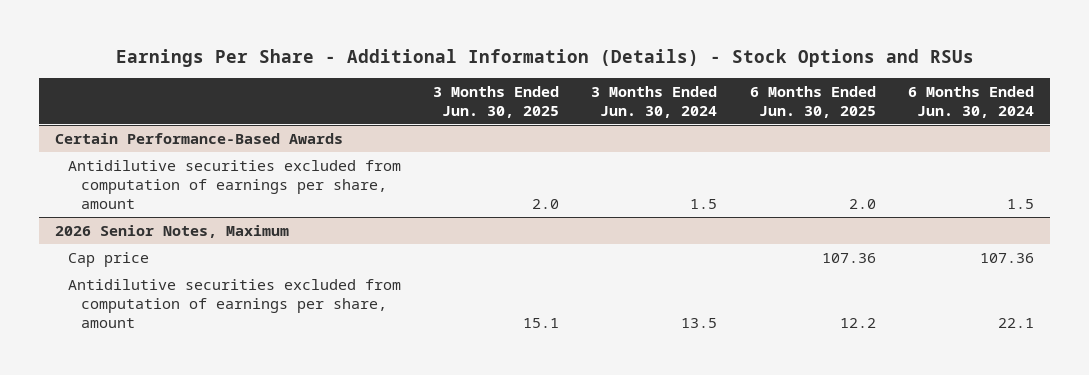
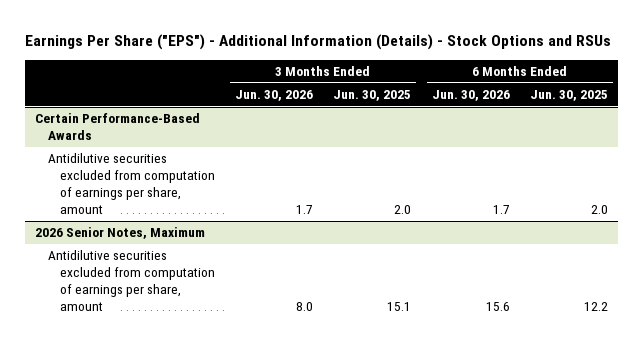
- Earnings Per Share - Additional Information (Details) - Stock Options and RSUs
+ Earnings Per Share ("EPS") - Additional Information (Details) - Stock Options and RSUs
- | 3 Months Ended Jun. 30, 2025 | 3 Months Ended Jun. 30, 2024 | 6 Months Ended Jun. 30, 2025 | 6 Months Ended Jun. 30, 2024
+ | 3 Months Ended Jun. 30, 2026 | 3 Months Ended Jun. 30, 2025 | 6 Months Ended Jun. 30, 2026 | 6 Months Ended Jun. 30, 2025
@ 2026 Senior Notes, Maximum
- Cap price | | | 107.36 | 107.36

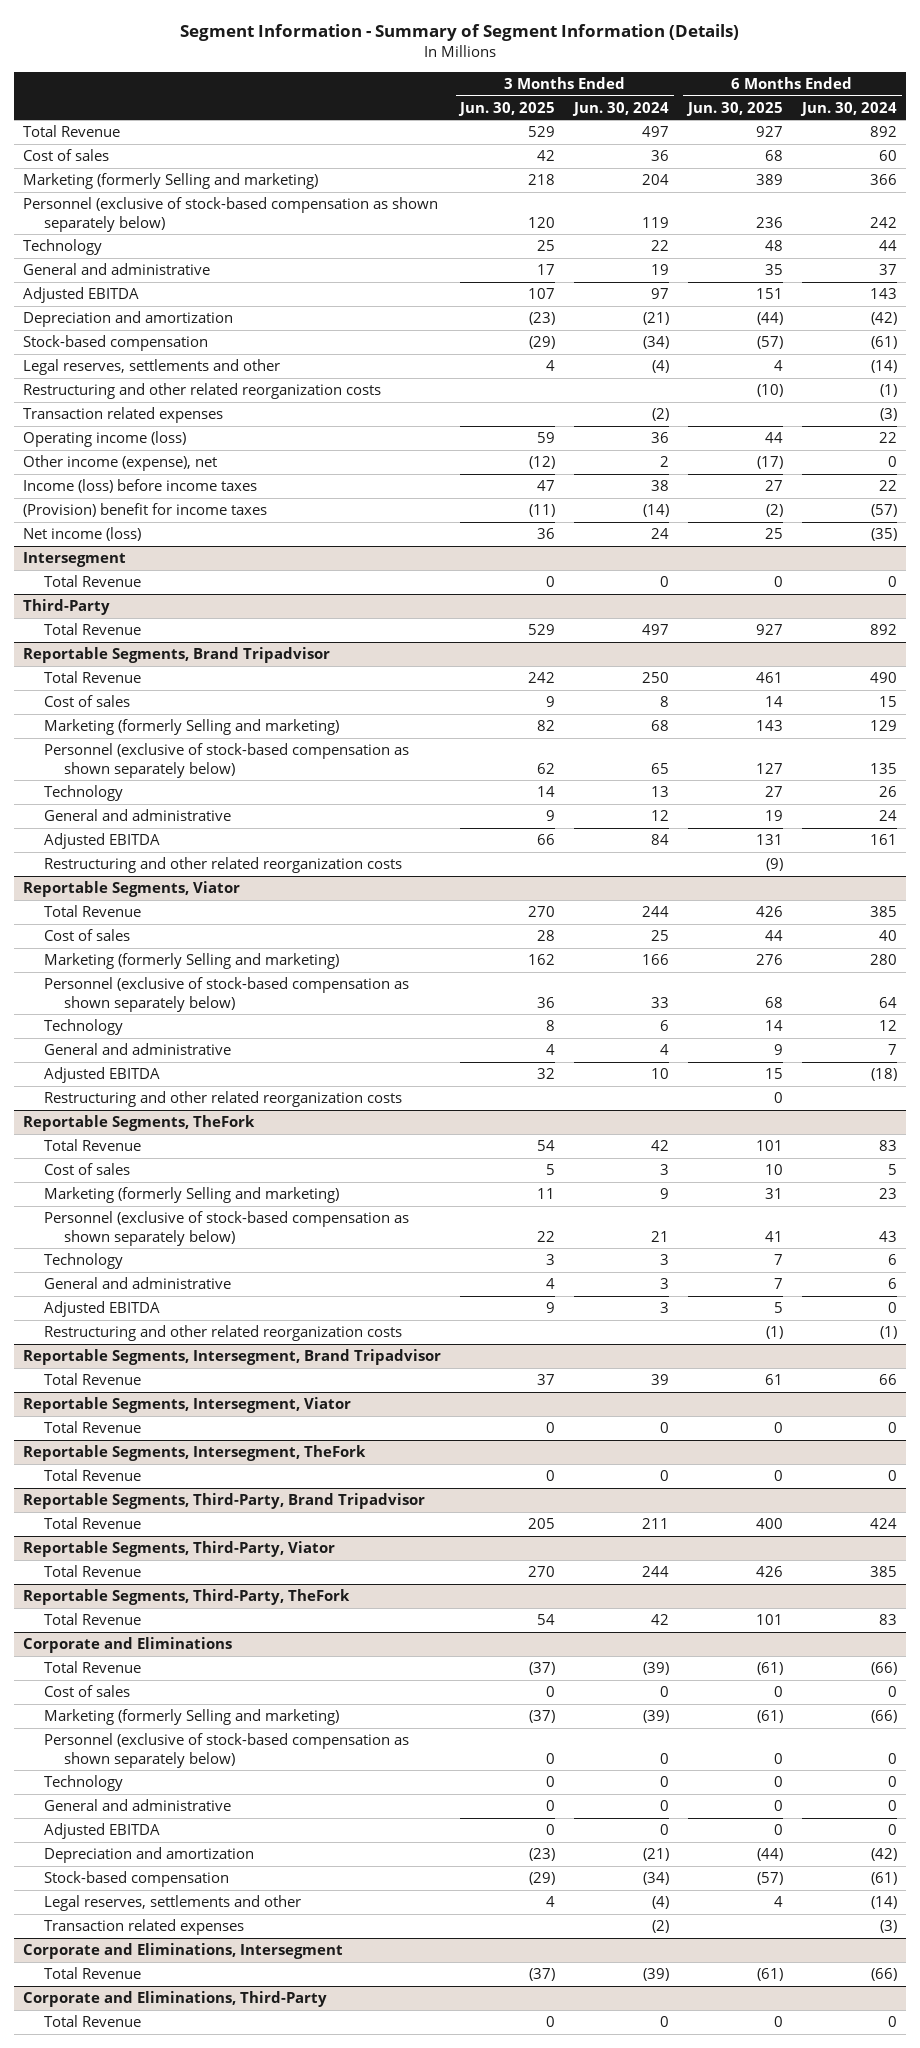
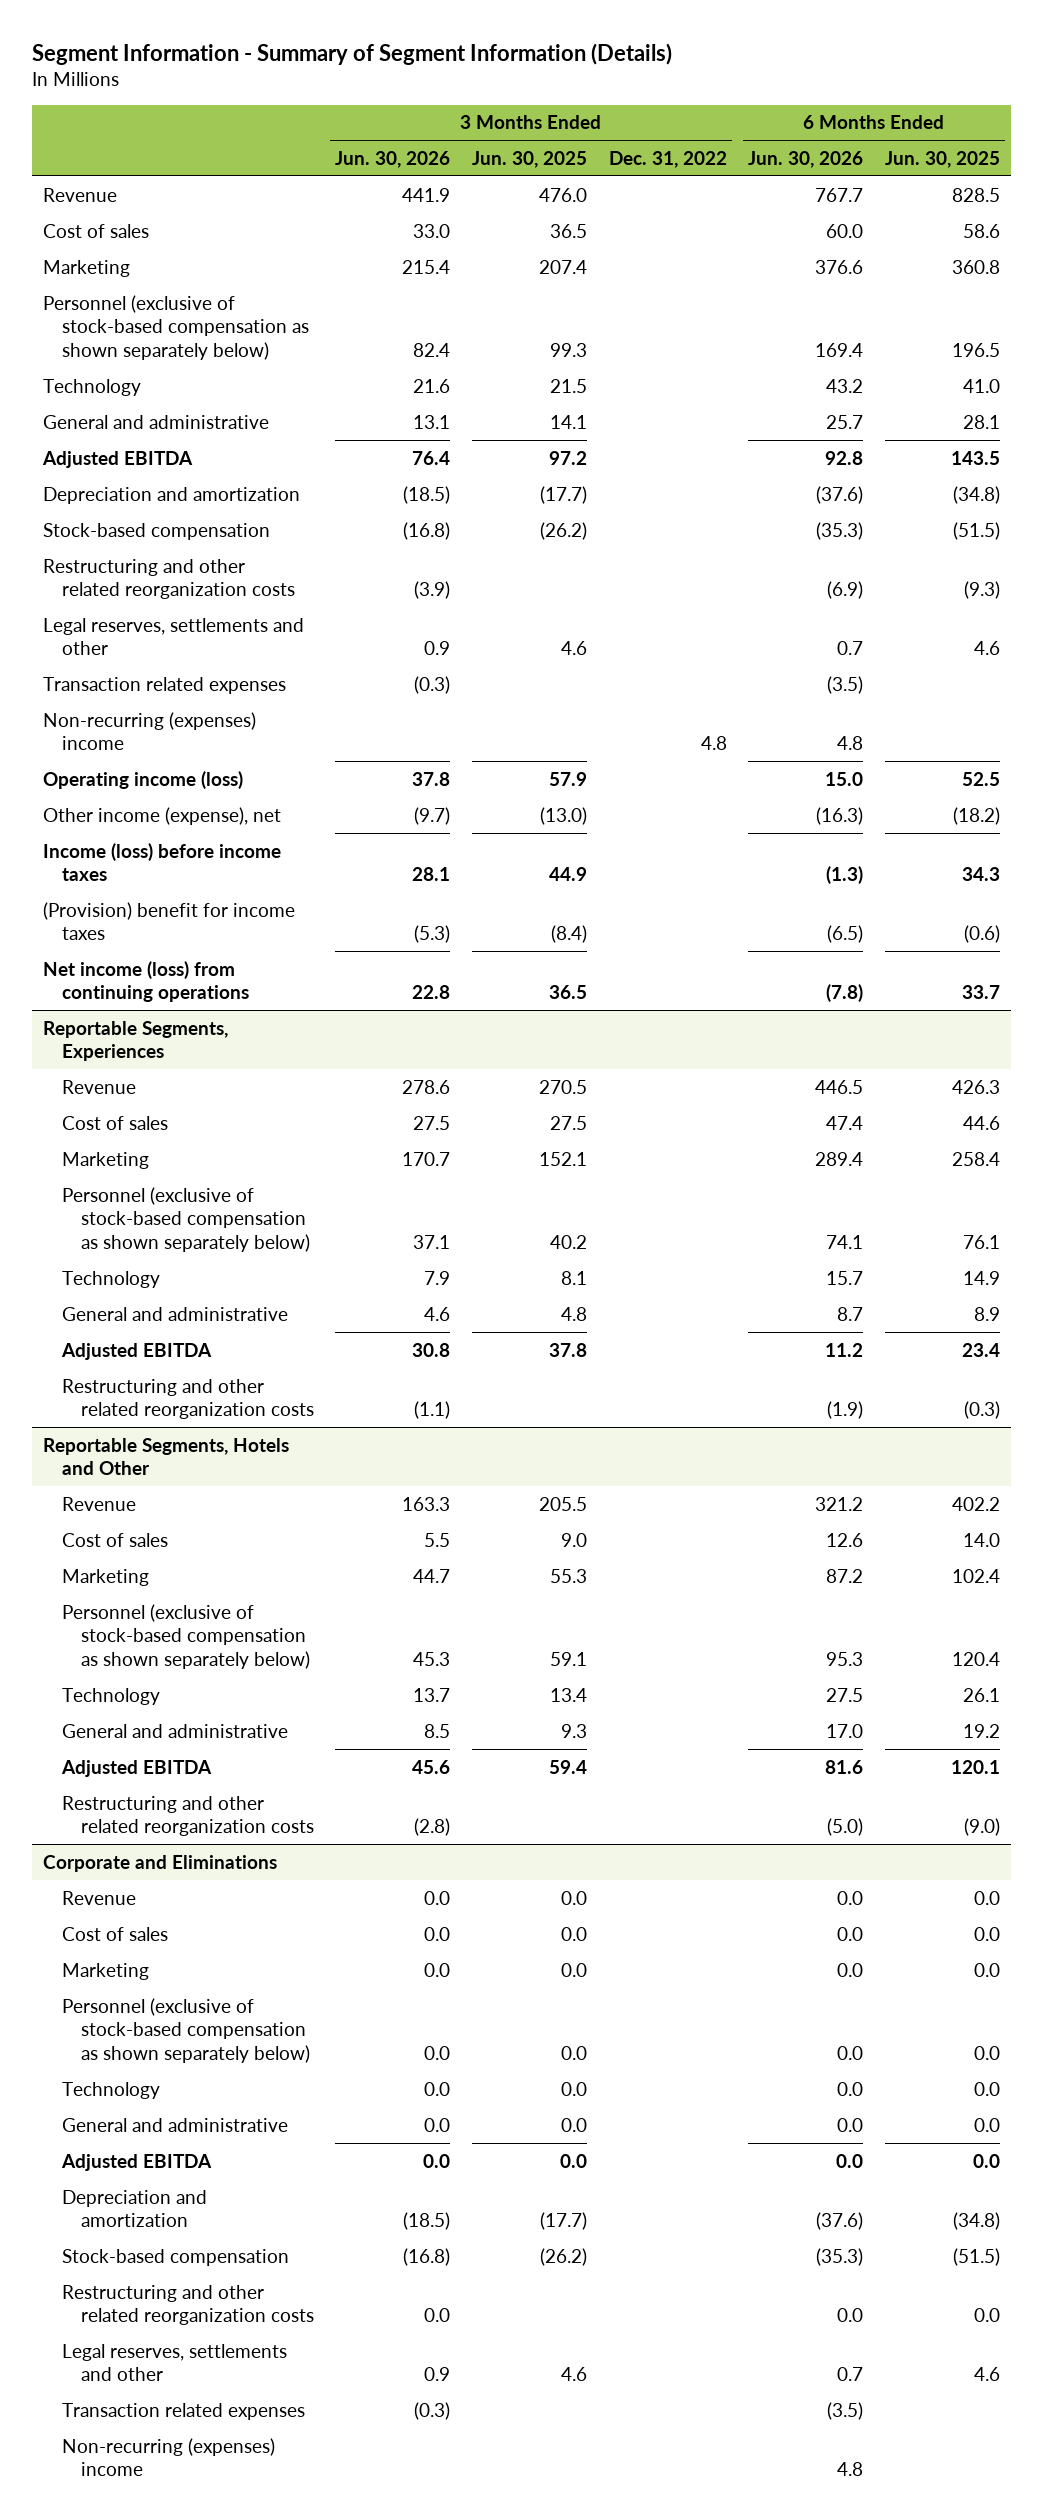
- | 3 Months Ended Jun. 30, 2025 | 3 Months Ended Jun. 30, 2024 | 6 Months Ended Jun. 30, 2025 | 6 Months Ended Jun. 30, 2024
+ | 3 Months Ended Jun. 30, 2026 | 3 Months Ended Jun. 30, 2025 | 3 Months Ended Dec. 31, 2022 | 6 Months Ended Jun. 30, 2026 | 6 Months Ended Jun. 30, 2025
- Total Revenue | 529 | 497 | 927 | 892
- Cost of sales | 42 | 36 | 68 | 60
- Marketing (formerly Selling and marketing) | 218 | 204 | 389 | 366
- Personnel (exclusive of stock-based compensation as shown separately below) | 120 | 119 | 236 | 242
- Technology | 25 | 22 | 48 | 44
- General and administrative | 17 | 19 | 35 | 37
- Adjusted EBITDA | 107 | 97 | 151 | 143
- Depreciation and amortization | (23) | (21) | (44) | (42)
- Stock-based compensation | (29) | (34) | (57) | (61)
- Legal reserves, settlements and other | 4 | (4) | 4 | (14)
- Restructuring and other related reorganization costs | | | (10) | (1)
+ Revenue | 441.9 | 476.0 | | 767.7 | 828.5
+ Cost of sales | 33.0 | 36.5 | | 60.0 | 58.6
+ Marketing | 215.4 | 207.4 | | 376.6 | 360.8
+ Personnel (exclusive of stock-based compensation as shown separately below) | 82.4 | 99.3 | | 169.4 | 196.5
+ Technology | 21.6 | 21.5 | | 43.2 | 41.0
+ General and administrative | 13.1 | 14.1 | | 25.7 | 28.1
+ Adjusted EBITDA | 76.4 | 97.2 | | 92.8 | 143.5
+ Depreciation and amortization | (18.5) | (17.7) | | (37.6) | (34.8)
+ Stock-based compensation | (16.8) | (26.2) | | (35.3) | (51.5)
+ Restructuring and other related reorganization costs | (3.9) | | | (6.9) | (9.3)
+ Legal reserves, settlements and other | 0.9 | 4.6 | | 0.7 | 4.6
- Operating income (loss) | 59 | 36 | 44 | 22
- Other income (expense), net | (12) | 2 | (17) | 0
- Income (loss) before income taxes | 47 | 38 | 27 | 22
- (Provision) benefit for income taxes | (11) | (14) | (2) | (57)
- Net income (loss) | 36 | 24 | 25 | (35)
- Intersegment
- Total Revenue | 0 | 0 | 0 | 0
- Third-Party
- Total Revenue | 529 | 497 | 927 | 892
- Reportable Segments, Brand Tripadvisor
- Total Revenue | 242 | 250 | 461 | 490
- Cost of sales | 9 | 8 | 14 | 15
- Marketing (formerly Selling and marketing) | 82 | 68 | 143 | 129
- Personnel (exclusive of stock-based compensation as shown separately below) | 62 | 65 | 127 | 135
- Technology | 14 | 13 | 27 | 26
- General and administrative | 9 | 12 | 19 | 24
- Adjusted EBITDA | 66 | 84 | 131 | 161
- Restructuring and other related reorganization costs | | | (9) |
- Reportable Segments, Viator
- Total Revenue | 270 | 244 | 426 | 385
- Cost of sales | 28 | 25 | 44 | 40
- Marketing (formerly Selling and marketing) | 162 | 166 | 276 | 280
- Personnel (exclusive of stock-based compensation as shown separately below) | 36 | 33 | 68 | 64
- Technology | 8 | 6 | 14 | 12
- General and administrative | 4 | 4 | 9 | 7
- Adjusted EBITDA | 32 | 10 | 15 | (18)
- Restructuring and other related reorganization costs | | | 0 |
- Reportable Segments, TheFork
- Total Revenue | 54 | 42 | 101 | 83
- Cost of sales | 5 | 3 | 10 | 5
- Marketing (formerly Selling and marketing) | 11 | 9 | 31 | 23
- Personnel (exclusive of stock-based compensation as shown separately below) | 22 | 21 | 41 | 43
- Technology | 3 | 3 | 7 | 6
- General and administrative | 4 | 3 | 7 | 6
- Adjusted EBITDA | 9 | 3 | 5 | 0
- Restructuring and other related reorganization costs | | | (1) | (1)
- Reportable Segments, Intersegment, Brand Tripadvisor
- Total Revenue | 37 | 39 | 61 | 66
- Reportable Segments, Intersegment, Viator
- Total Revenue | 0 | 0 | 0 | 0
- Reportable Segments, Intersegment, TheFork
- Total Revenue | 0 | 0 | 0 | 0
- Reportable Segments, Third-Party, Brand Tripadvisor
- Total Revenue | 205 | 211 | 400 | 424
- Reportable Segments, Third-Party, Viator
- Total Revenue | 270 | 244 | 426 | 385
- Reportable Segments, Third-Party, TheFork
- Total Revenue | 54 | 42 | 101 | 83
+ Non-recurring (expenses) income | | | 4.8 | 4.8 |
+ Operating income (loss) | 37.8 | 57.9 | | 15.0 | 52.5
+ Other income (expense), net | (9.7) | (13.0) | | (16.3) | (18.2)
+ Income (loss) before income taxes | 28.1 | 44.9 | | (1.3) | 34.3
+ (Provision) benefit for income taxes | (5.3) | (8.4) | | (6.5) | (0.6)
+ Net income (loss) from continuing operations | 22.8 | 36.5 | | (7.8) | 33.7
+ Reportable Segments, Experiences
+ Revenue | 278.6 | 270.5 | | 446.5 | 426.3
+ Cost of sales | 27.5 | 27.5 | | 47.4 | 44.6
+ Marketing | 170.7 | 152.1 | | 289.4 | 258.4
+ Personnel (exclusive of stock-based compensation as shown separately below) | 37.1 | 40.2 | | 74.1 | 76.1
+ Technology | 7.9 | 8.1 | | 15.7 | 14.9
+ General and administrative | 4.6 | 4.8 | | 8.7 | 8.9
+ Adjusted EBITDA | 30.8 | 37.8 | | 11.2 | 23.4
+ Restructuring and other related reorganization costs | (1.1) | | | (1.9) | (0.3)
+ Reportable Segments, Hotels and Other
+ Revenue | 163.3 | 205.5 | | 321.2 | 402.2
+ Cost of sales | 5.5 | 9.0 | | 12.6 | 14.0
+ Marketing | 44.7 | 55.3 | | 87.2 | 102.4
+ Personnel (exclusive of stock-based compensation as shown separately below) | 45.3 | 59.1 | | 95.3 | 120.4
+ Technology | 13.7 | 13.4 | | 27.5 | 26.1
+ General and administrative | 8.5 | 9.3 | | 17.0 | 19.2
+ Adjusted EBITDA | 45.6 | 59.4 | | 81.6 | 120.1
+ Restructuring and other related reorganization costs | (2.8) | | | (5.0) | (9.0)
@ Corporate and Eliminations
- Total Revenue | (37) | (39) | (61) | (66)
- Cost of sales | 0 | 0 | 0 | 0
- Marketing (formerly Selling and marketing) | (37) | (39) | (61) | (66)
- Personnel (exclusive of stock-based compensation as shown separately below) | 0 | 0 | 0 | 0
- Technology | 0 | 0 | 0 | 0
- General and administrative | 0 | 0 | 0 | 0
- Adjusted EBITDA | 0 | 0 | 0 | 0
- Depreciation and amortization | (23) | (21) | (44) | (42)
- Stock-based compensation | (29) | (34) | (57) | (61)
- Legal reserves, settlements and other | 4 | (4) | 4 | (14)
+ Revenue | 0.0 | 0.0 | | 0.0 | 0.0
+ Cost of sales | 0.0 | 0.0 | | 0.0 | 0.0
+ Marketing | 0.0 | 0.0 | | 0.0 | 0.0
+ Personnel (exclusive of stock-based compensation as shown separately below) | 0.0 | 0.0 | | 0.0 | 0.0
+ Technology | 0.0 | 0.0 | | 0.0 | 0.0
+ General and administrative | 0.0 | 0.0 | | 0.0 | 0.0
+ Adjusted EBITDA | 0.0 | 0.0 | | 0.0 | 0.0
+ Depreciation and amortization | (18.5) | (17.7) | | (37.6) | (34.8)
+ Stock-based compensation | (16.8) | (26.2) | | (35.3) | (51.5)
+ Restructuring and other related reorganization costs | 0.0 | | | 0.0 | 0.0
+ Legal reserves, settlements and other | 0.9 | 4.6 | | 0.7 | 4.6
- Corporate and Eliminations, Intersegment
- Total Revenue | (37) | (39) | (61) | (66)
- Corporate and Eliminations, Third-Party
- Total Revenue | 0 | 0 | 0 | 0
@ Corporate and Eliminations
+ Non-recurring (expenses) income | | | | 4.8 |

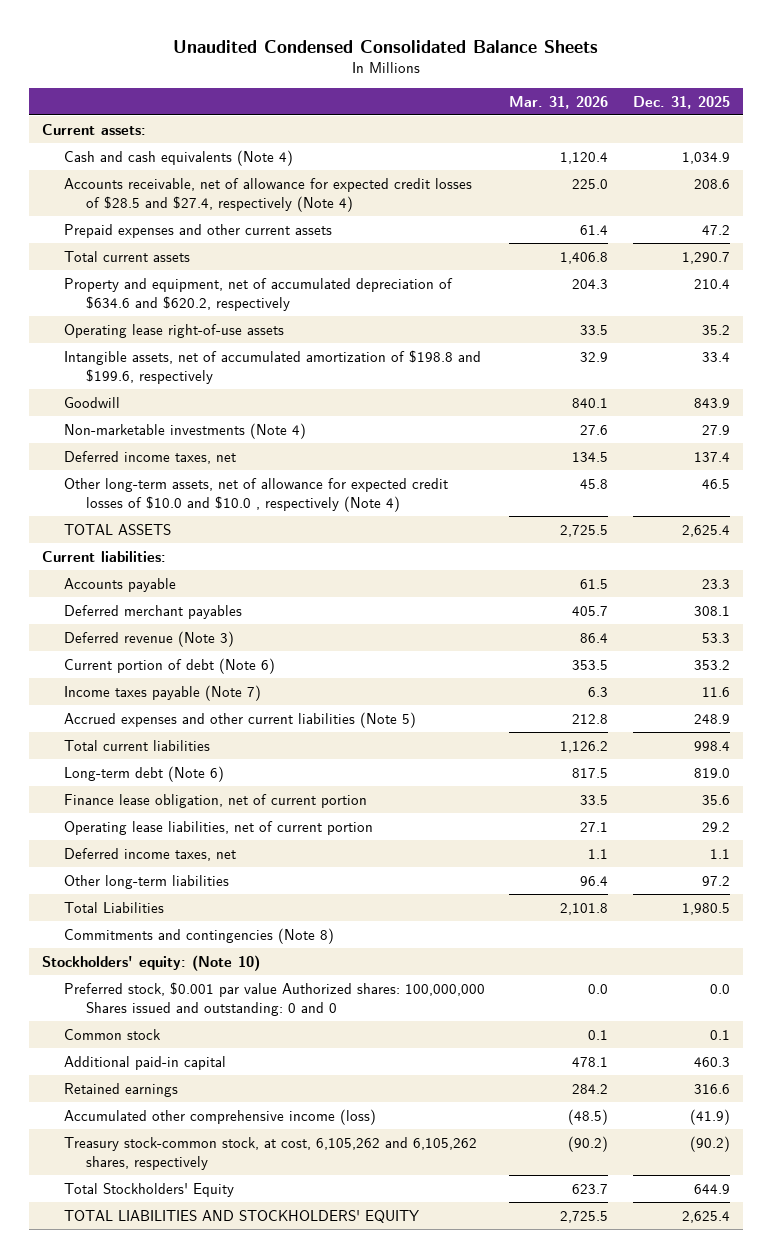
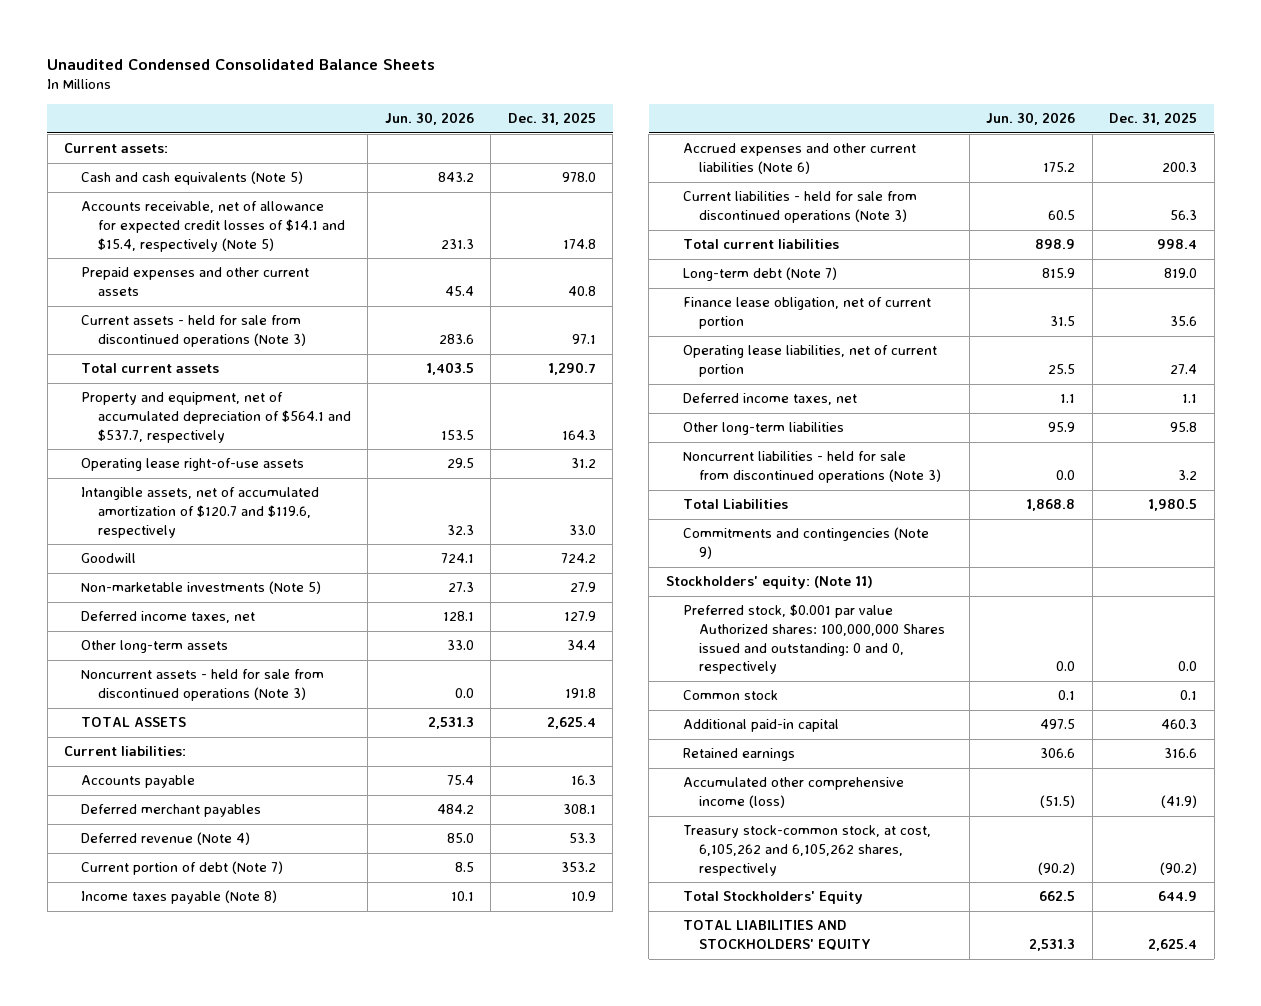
- | Mar. 31, 2026 | Dec. 31, 2025
+ | Jun. 30, 2026 | Dec. 31, 2025
- Cash and cash equivalents (Note 4) | 1,120.4 | 1,034.9
- Accounts receivable, net of allowance for expected credit losses of $28.5 and $27.4, respectively (Note 4) | 225.0 | 208.6
- Prepaid expenses and other current assets | 61.4 | 47.2
+ Cash and cash equivalents (Note 5) | 843.2 | 978.0
+ Accounts receivable, net of allowance for expected credit losses of $14.1 and $15.4, respectively (Note 5) | 231.3 | 174.8
+ Prepaid expenses and other current assets | 45.4 | 40.8
+ Current assets - held for sale from discontinued operations (Note 3) | 283.6 | 97.1
- Property and equipment, net of accumulated depreciation of $634.6 and $620.2, respectively | 204.3 | 210.4
- Operating lease right-of-use assets | 33.5 | 35.2
- Intangible assets, net of accumulated amortization of $198.8 and $199.6, respectively | 32.9 | 33.4
- Goodwill | 840.1 | 843.9
- Non-marketable investments (Note 4) | 27.6 | 27.9
- Deferred income taxes, net | 134.5 | 137.4
- Other long-term assets, net of allowance for expected credit losses of $10.0 and $10.0 , respectively (Note 4) | 45.8 | 46.5
+ Property and equipment, net of accumulated depreciation of $564.1 and $537.7, respectively | 153.5 | 164.3
+ Operating lease right-of-use assets | 29.5 | 31.2
+ Intangible assets, net of accumulated amortization of $120.7 and $119.6, respectively | 32.3 | 33.0
+ Goodwill | 724.1 | 724.2
+ Non-marketable investments (Note 5) | 27.3 | 27.9
+ Deferred income taxes, net | 128.1 | 127.9
+ Other long-term assets | 33.0 | 34.4
+ Noncurrent assets - held for sale from discontinued operations (Note 3) | 0.0 | 191.8
- Accounts payable | 61.5 | 23.3
+ Accounts payable | 75.4 | 16.3
- Deferred revenue (Note 3) | 86.4 | 53.3
- Current portion of debt (Note 6) | 353.5 | 353.2
- Income taxes payable (Note 7) | 6.3 | 11.6
- Accrued expenses and other current liabilities (Note 5) | 212.8 | 248.9
+ Deferred revenue (Note 4) | 85.0 | 53.3
+ Current portion of debt (Note 7) | 8.5 | 353.2
+ Income taxes payable (Note 8) | 10.1 | 10.9
+ Accrued expenses and other current liabilities (Note 6) | 175.2 | 200.3
+ Current liabilities - held for sale from discontinued operations (Note 3) | 60.5 | 56.3
- Long-term debt (Note 6) | 817.5 | 819.0
+ Long-term debt (Note 7) | 815.9 | 819.0
- Operating lease liabilities, net of current portion | 27.1 | 29.2
+ Operating lease liabilities, net of current portion | 25.5 | 27.4
- Other long-term liabilities | 96.4 | 97.2
+ Other long-term liabilities | 95.9 | 95.8
+ Noncurrent liabilities - held for sale from discontinued operations (Note 3) | 0.0 | 3.2
- Commitments and contingencies (Note 8)
- Stockholders' equity: (Note 10)
- Preferred stock, $0.001 par value Authorized shares: 100,000,000 Shares issued and outstanding: 0 and 0 | 0.0 | 0.0
+ Commitments and contingencies (Note 9)
+ Stockholders' equity: (Note 11)
+ Preferred stock, $0.001 par value Authorized shares: 100,000,000 Shares issued and outstanding: 0 and 0, respectively | 0.0 | 0.0

